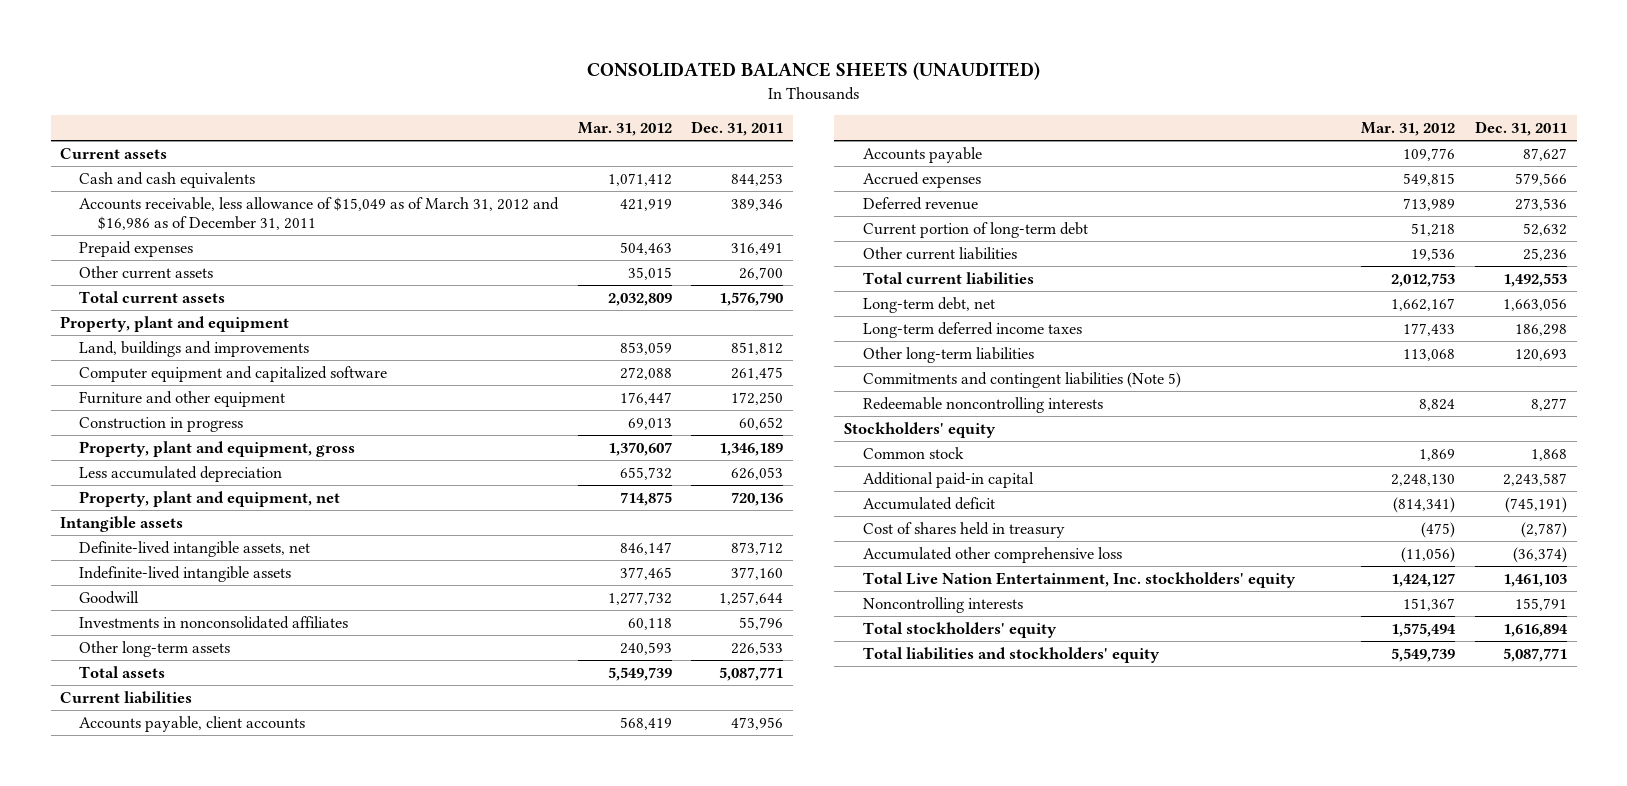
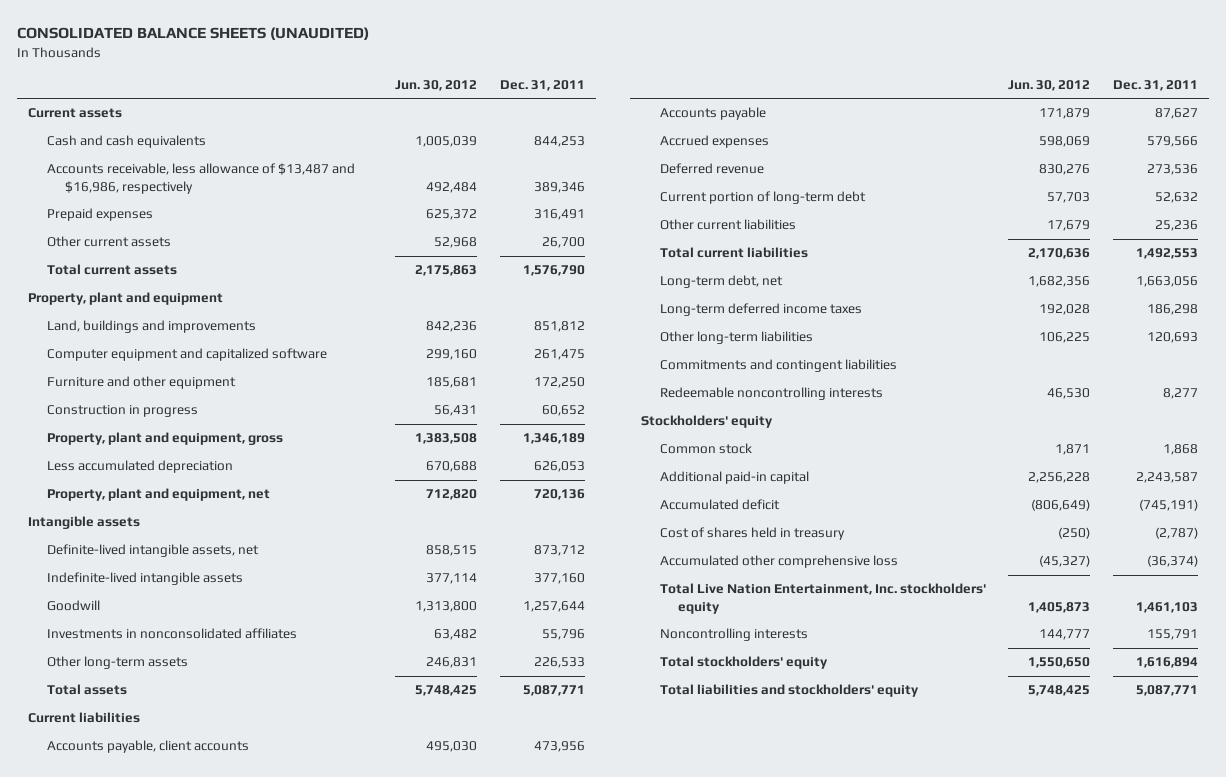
- | Mar. 31, 2012 | Dec. 31, 2011
+ | Jun. 30, 2012 | Dec. 31, 2011
- Accounts receivable, less allowance of $15,049 as of March 31, 2012 and $16,986 as of December 31, 2011 | 421,919 | 389,346
+ Accounts receivable, less allowance of $13,487 and $16,986, respectively | 492,484 | 389,346
- Commitments and contingent liabilities (Note 5)
+ Commitments and contingent liabilities

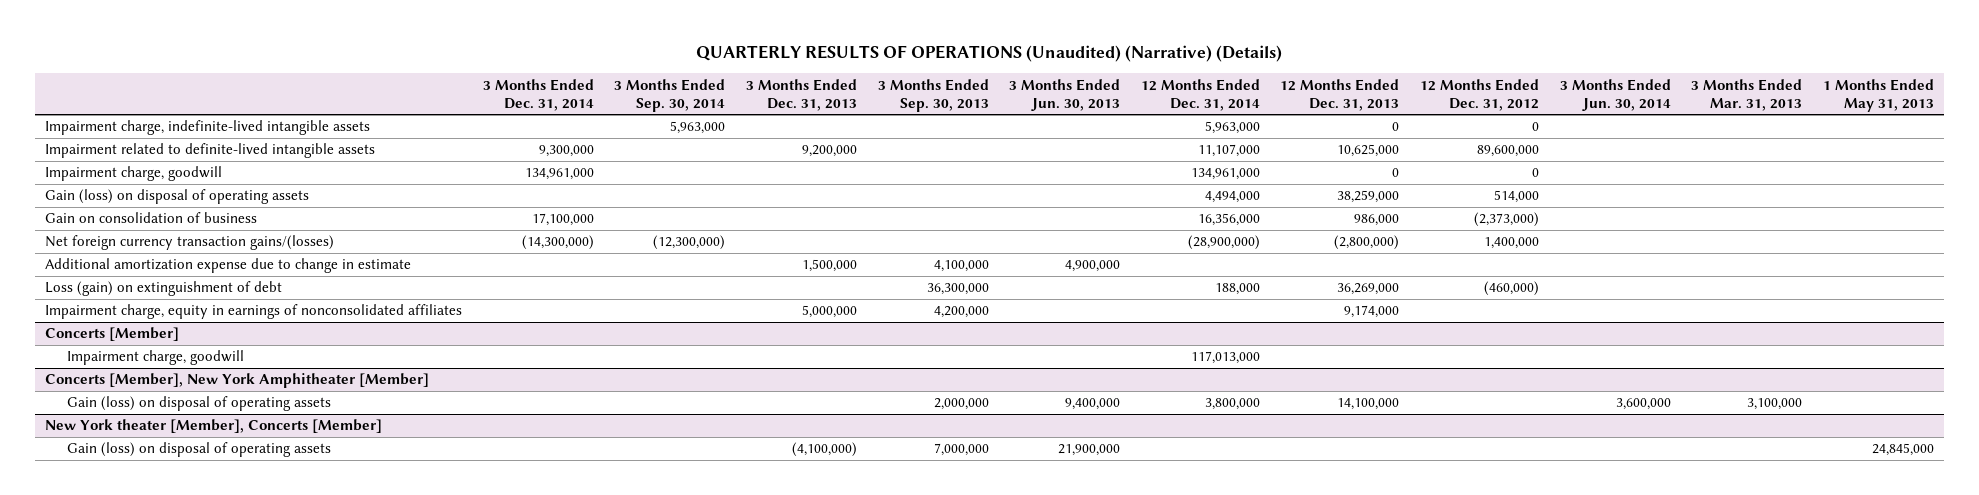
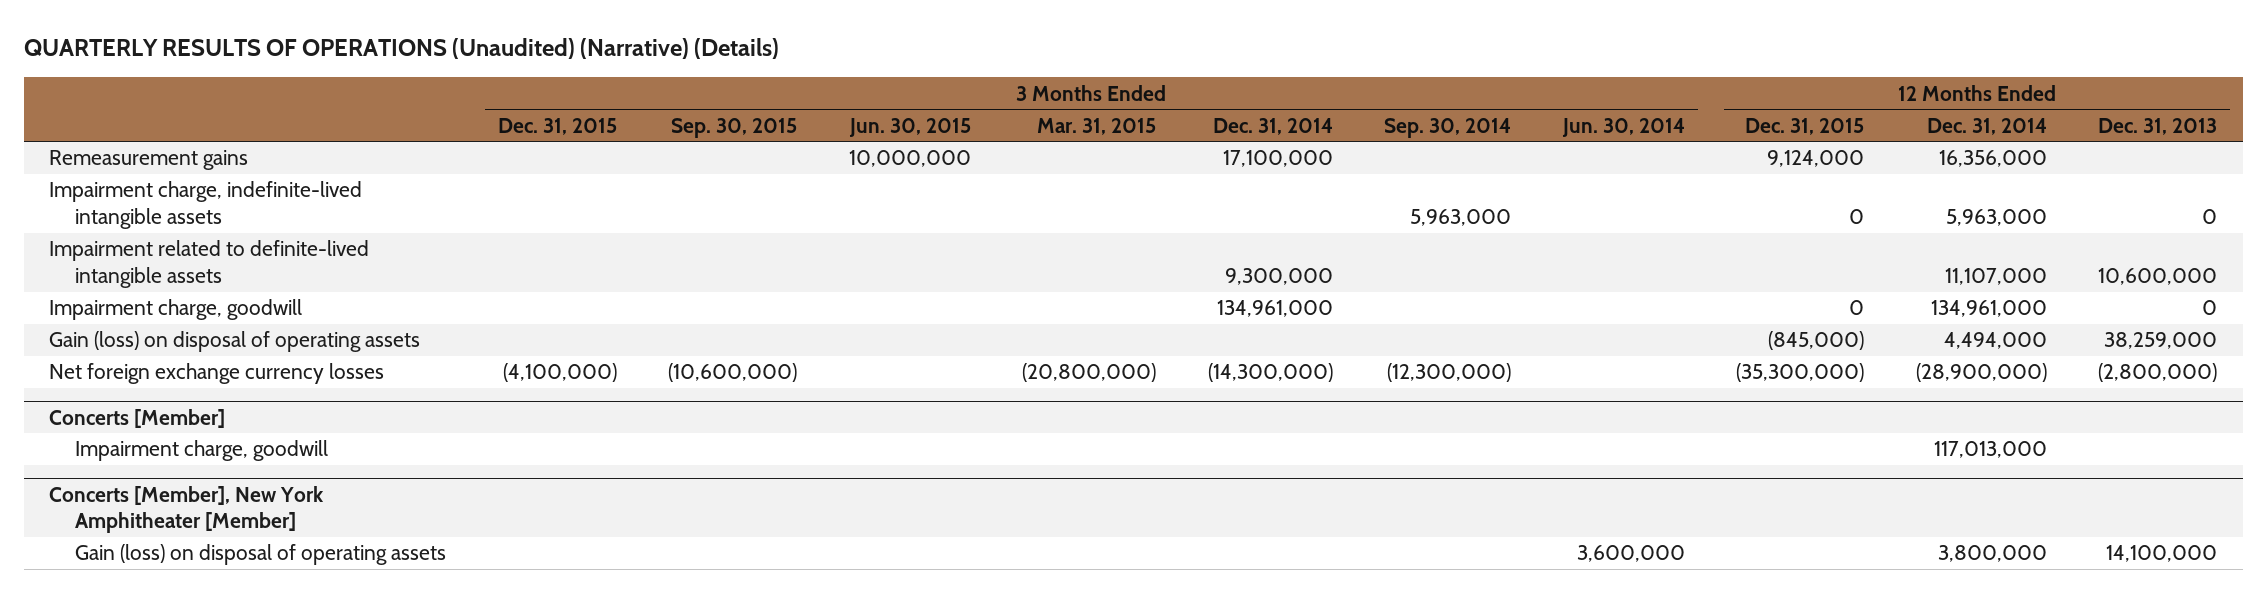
- | 3 Months Ended Dec. 31, 2014 | 3 Months Ended Sep. 30, 2014 | 3 Months Ended Dec. 31, 2013 | 3 Months Ended Sep. 30, 2013 | 3 Months Ended Jun. 30, 2013 | 12 Months Ended Dec. 31, 2014 | 12 Months Ended Dec. 31, 2013 | 12 Months Ended Dec. 31, 2012 | 3 Months Ended Jun. 30, 2014 | 3 Months Ended Mar. 31, 2013 | 1 Months Ended May 31, 2013
+ | 3 Months Ended Dec. 31, 2015 | 3 Months Ended Sep. 30, 2015 | 3 Months Ended Jun. 30, 2015 | 3 Months Ended Mar. 31, 2015 | 3 Months Ended Dec. 31, 2014 | 3 Months Ended Sep. 30, 2014 | 3 Months Ended Jun. 30, 2014 | 12 Months Ended Dec. 31, 2015 | 12 Months Ended Dec. 31, 2014 | 12 Months Ended Dec. 31, 2013
+ Remeasurement gains | | | 10,000,000 | | 17,100,000 | | | 9,124,000 | 16,356,000 |
- Impairment related to definite-lived intangible assets | 9,300,000 | | 9,200,000 | | | 11,107,000 | 10,625,000 | 89,600,000 | | |
+ Impairment related to definite-lived intangible assets | | | | | 9,300,000 | | | | 11,107,000 | 10,600,000
- Gain on consolidation of business | 17,100,000 | | | | | 16,356,000 | 986,000 | (2,373,000) | | |
- Net foreign currency transaction gains/(losses) | (14,300,000) | (12,300,000) | | | | (28,900,000) | (2,800,000) | 1,400,000 | | |
- Additional amortization expense due to change in estimate | | | 1,500,000 | 4,100,000 | 4,900,000 | | | | | |
- Loss (gain) on extinguishment of debt | | | | 36,300,000 | | 188,000 | 36,269,000 | (460,000) | | |
- Impairment charge, equity in earnings of nonconsolidated affiliates | | | 5,000,000 | 4,200,000 | | | 9,174,000 | | | |
+ Net foreign exchange currency losses | (4,100,000) | (10,600,000) | | (20,800,000) | (14,300,000) | (12,300,000) | | (35,300,000) | (28,900,000) | (2,800,000)
- New York theater [Member], Concerts [Member]
- Gain (loss) on disposal of operating assets | | | (4,100,000) | 7,000,000 | 21,900,000 | | | | | | 24,845,000

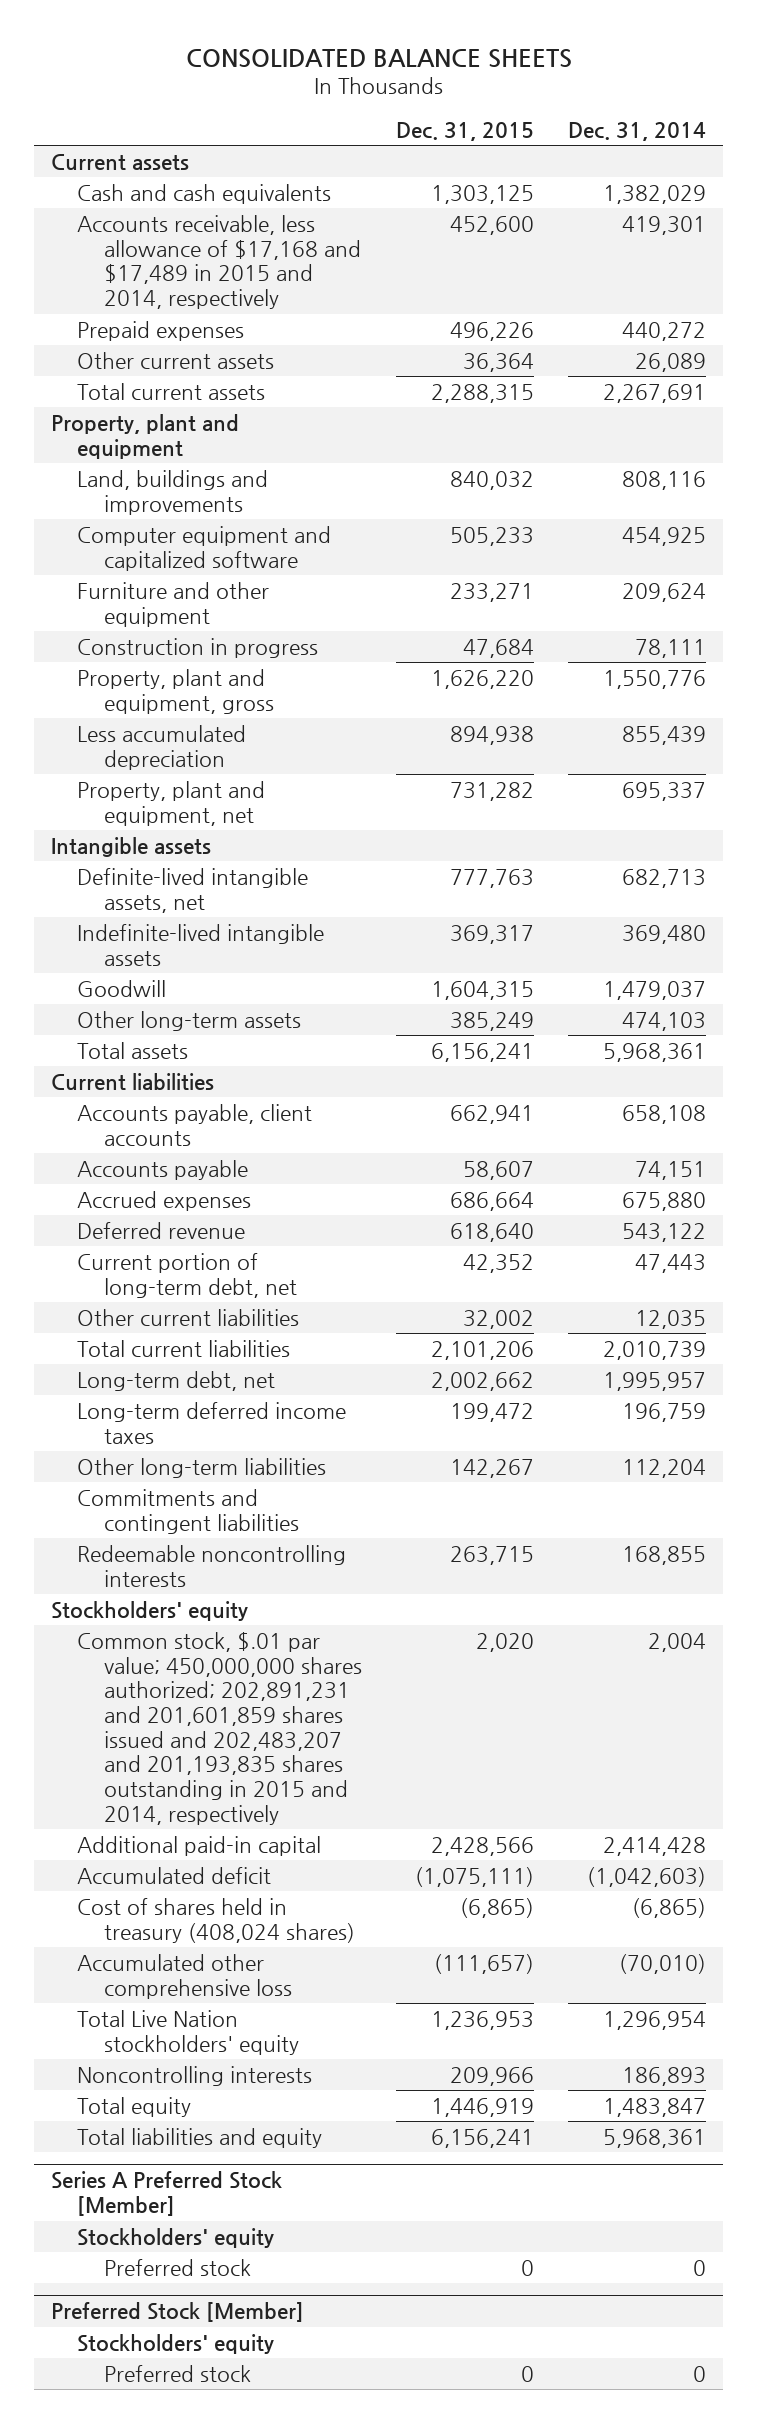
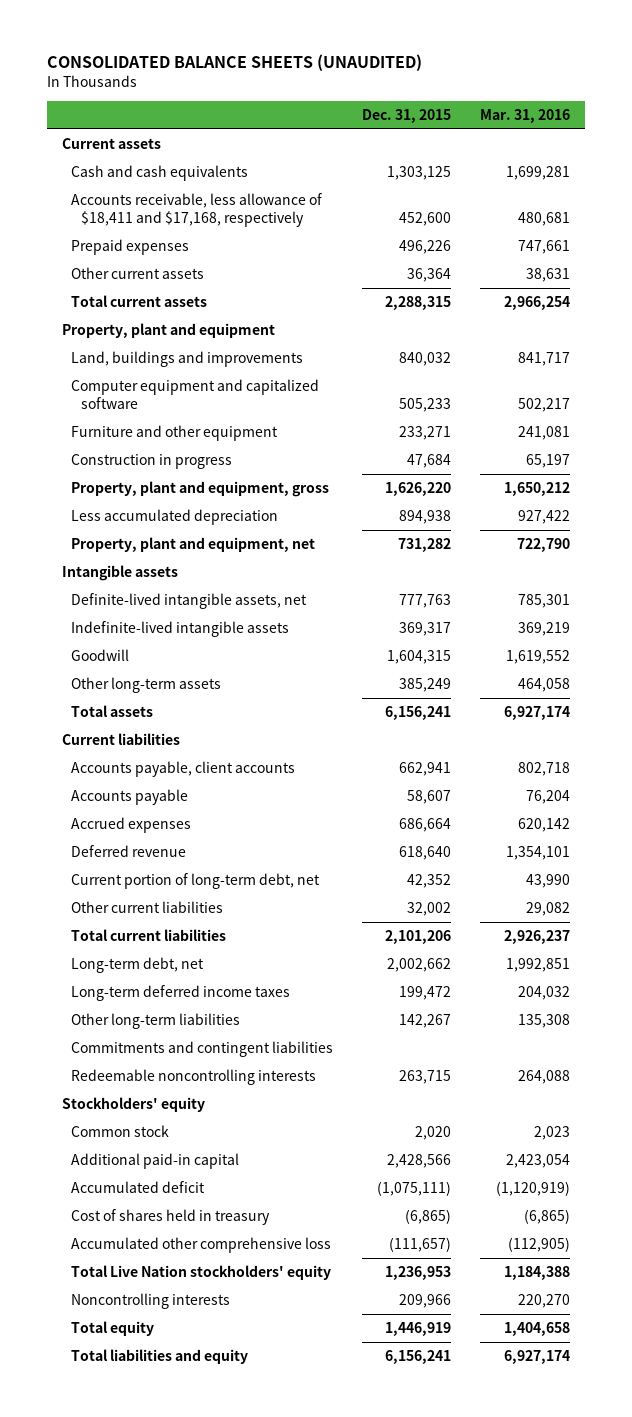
- CONSOLIDATED BALANCE SHEETS
+ CONSOLIDATED BALANCE SHEETS (UNAUDITED)
- | Dec. 31, 2015 | Dec. 31, 2014
+ | Dec. 31, 2015 | Mar. 31, 2016
- Accounts receivable, less allowance of $17,168 and $17,489 in 2015 and 2014, respectively | 452,600 | 419,301
+ Accounts receivable, less allowance of $18,411 and $17,168, respectively | 452,600 | 480,681
- Common stock, $.01 par value; 450,000,000 shares authorized; 202,891,231 and 201,601,859 shares issued and 202,483,207 and 201,193,835 shares outstanding in 2015 and 2014, respectively | 2,020 | 2,004
+ Common stock | 2,020 | 2,023
- Cost of shares held in treasury (408,024 shares) | (6,865) | (6,865)
+ Cost of shares held in treasury | (6,865) | (6,865)
- Series A Preferred Stock [Member]
- Stockholders' equity
- Preferred stock | 0 | 0
- Preferred Stock [Member]
- Stockholders' equity
- Preferred stock | 0 | 0

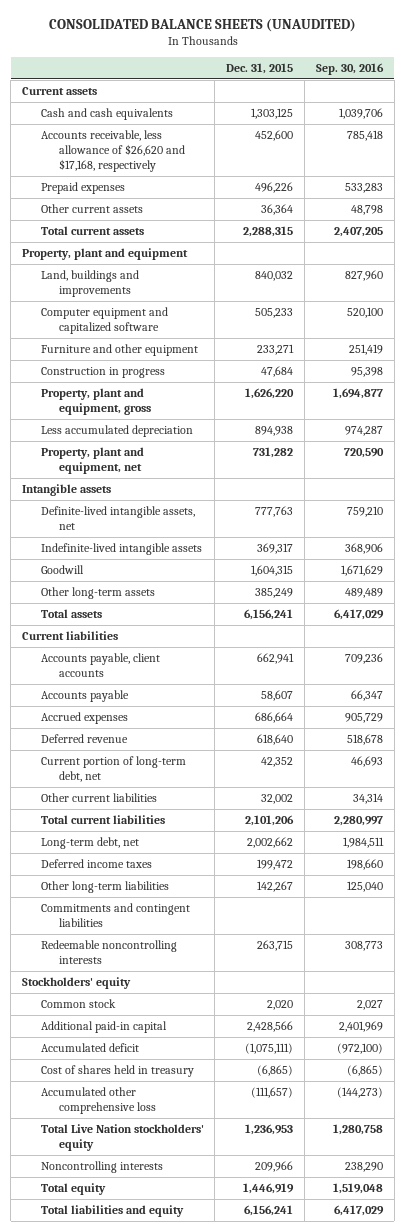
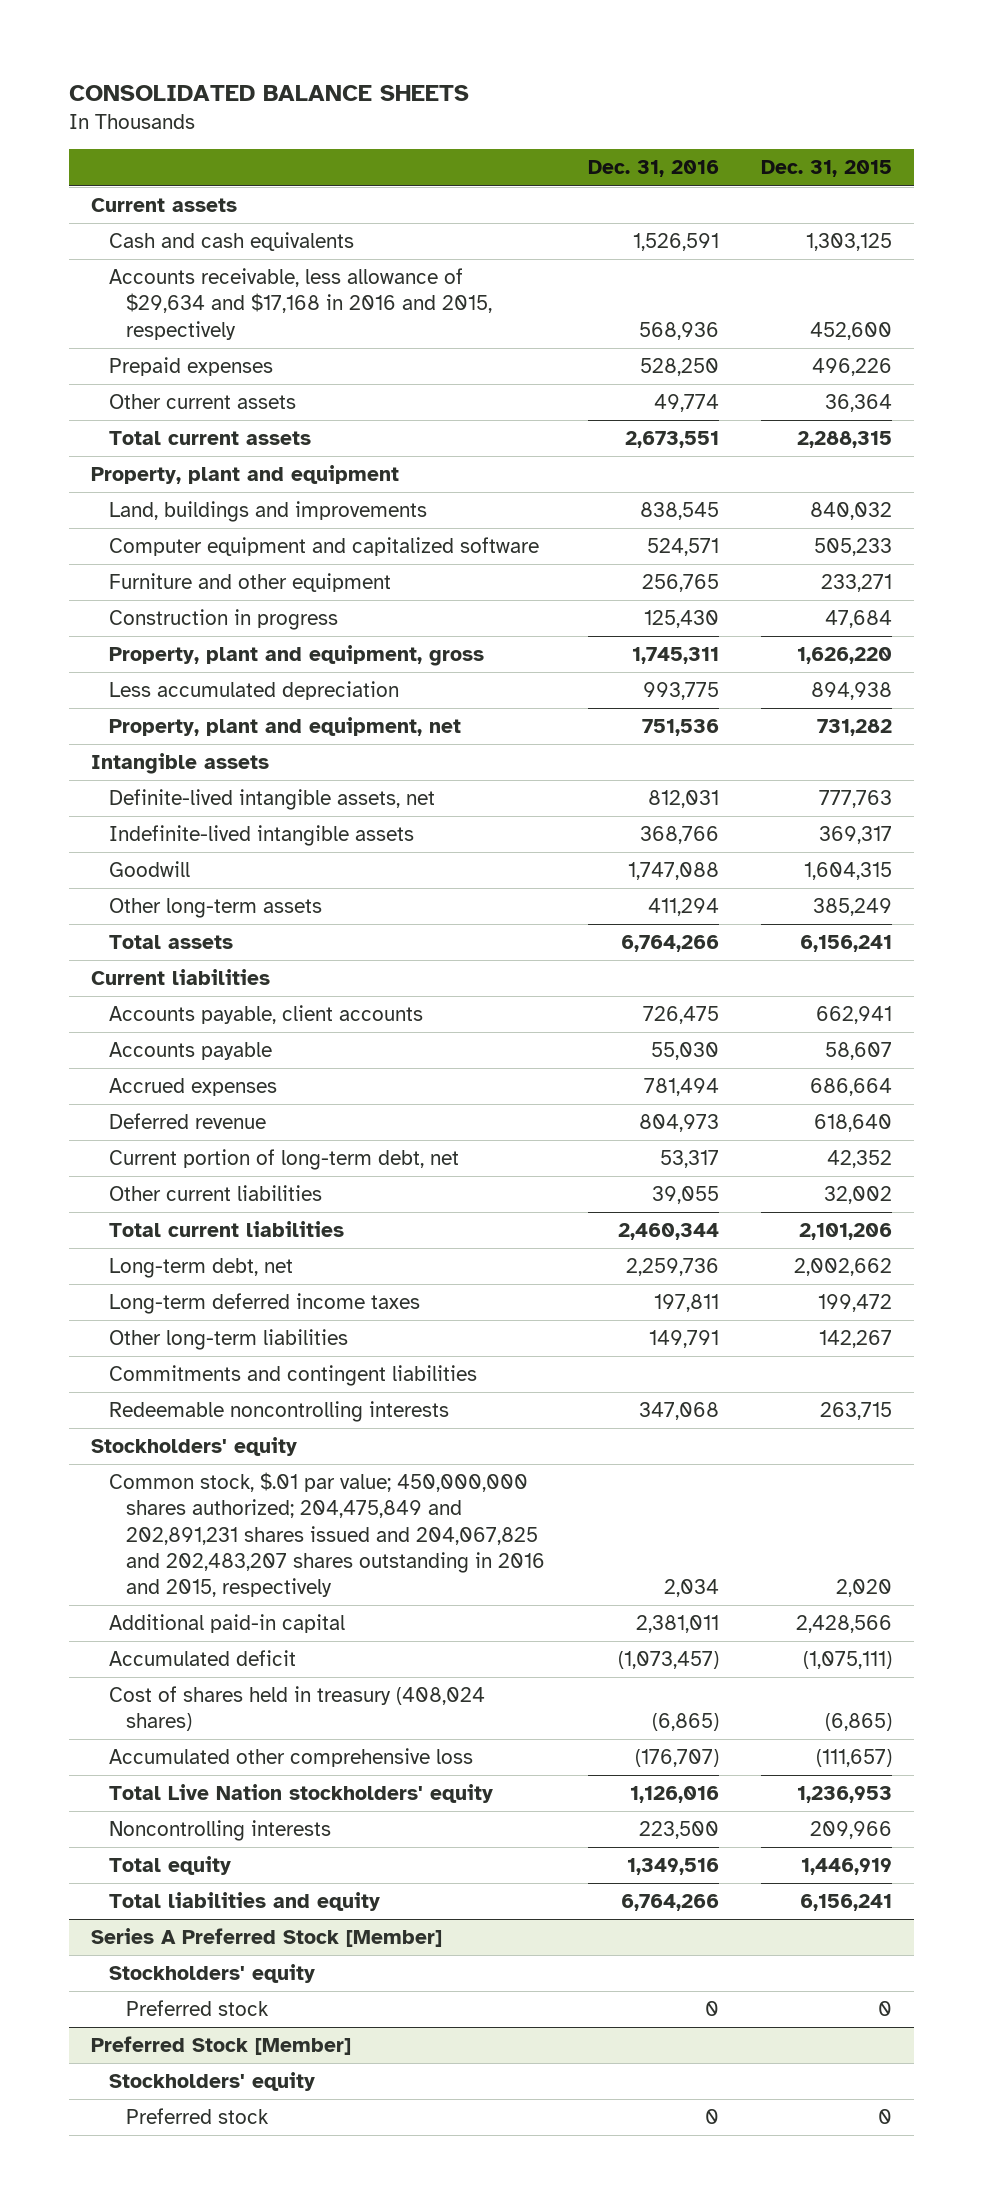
- CONSOLIDATED BALANCE SHEETS (UNAUDITED)
+ CONSOLIDATED BALANCE SHEETS
- | Dec. 31, 2015 | Sep. 30, 2016
+ | Dec. 31, 2016 | Dec. 31, 2015
- Accounts receivable, less allowance of $26,620 and $17,168, respectively | 452,600 | 785,418
+ Accounts receivable, less allowance of $29,634 and $17,168 in 2016 and 2015, respectively | 568,936 | 452,600
- Deferred income taxes | 199,472 | 198,660
+ Long-term deferred income taxes | 197,811 | 199,472
- Common stock | 2,020 | 2,027
+ Common stock, $.01 par value; 450,000,000 shares authorized; 204,475,849 and 202,891,231 shares issued and 204,067,825 and 202,483,207 shares outstanding in 2016 and 2015, respectively | 2,034 | 2,020
- Cost of shares held in treasury | (6,865) | (6,865)
+ Cost of shares held in treasury (408,024 shares) | (6,865) | (6,865)
+ Series A Preferred Stock [Member]
+ Stockholders' equity
+ Preferred stock | 0 | 0
+ Preferred Stock [Member]
+ Stockholders' equity
+ Preferred stock | 0 | 0

